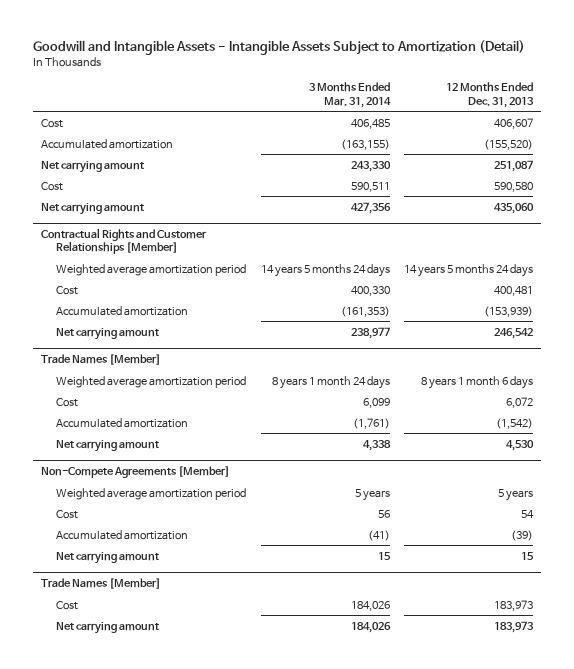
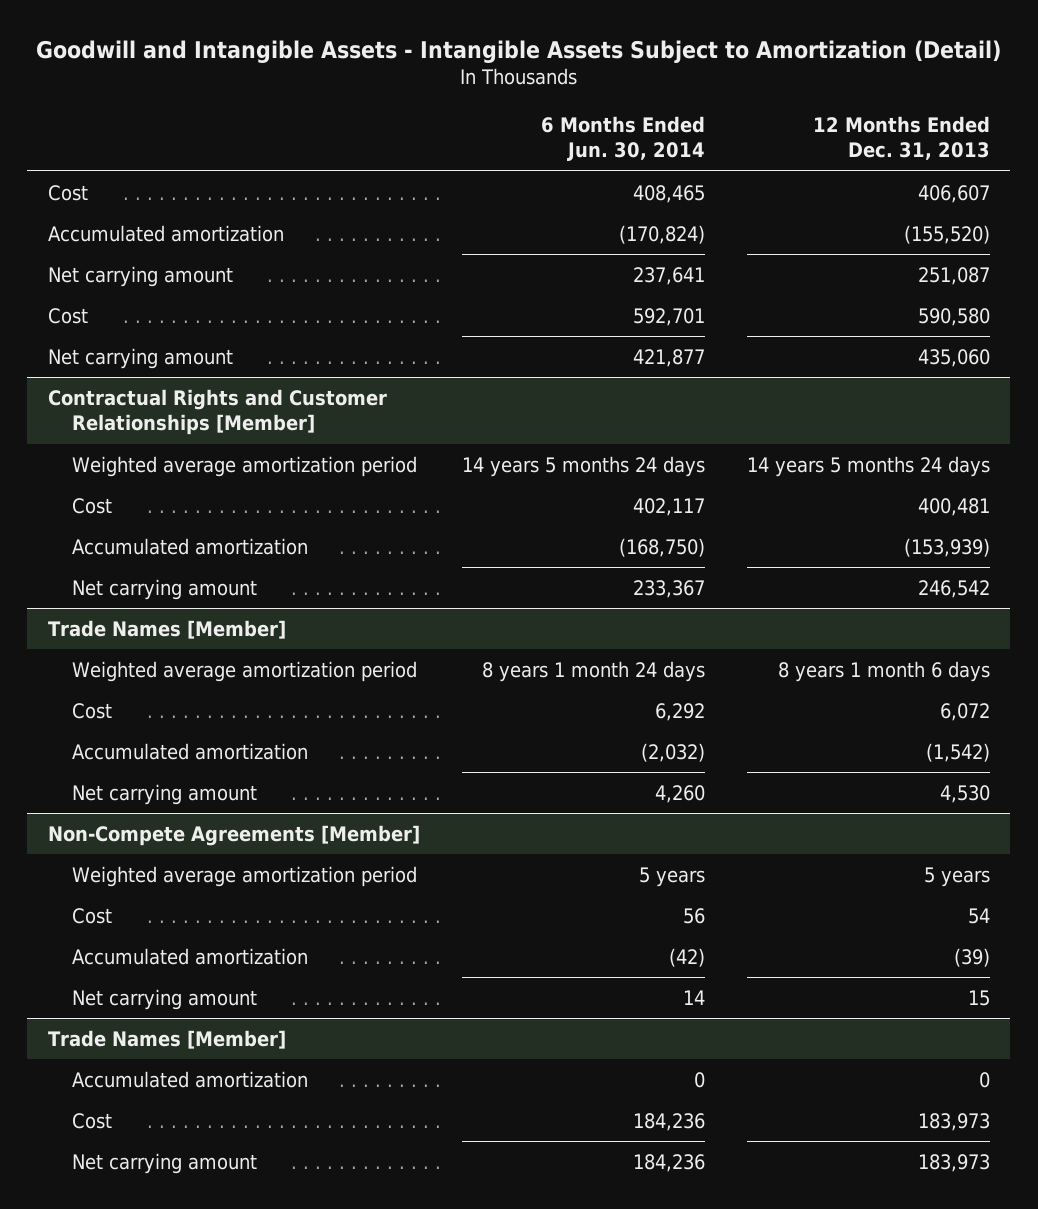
- | 3 Months Ended Mar. 31, 2014 | 12 Months Ended Dec. 31, 2013
+ | 6 Months Ended Jun. 30, 2014 | 12 Months Ended Dec. 31, 2013
@ Trade Names [Member]
+ Accumulated amortization | 0 | 0

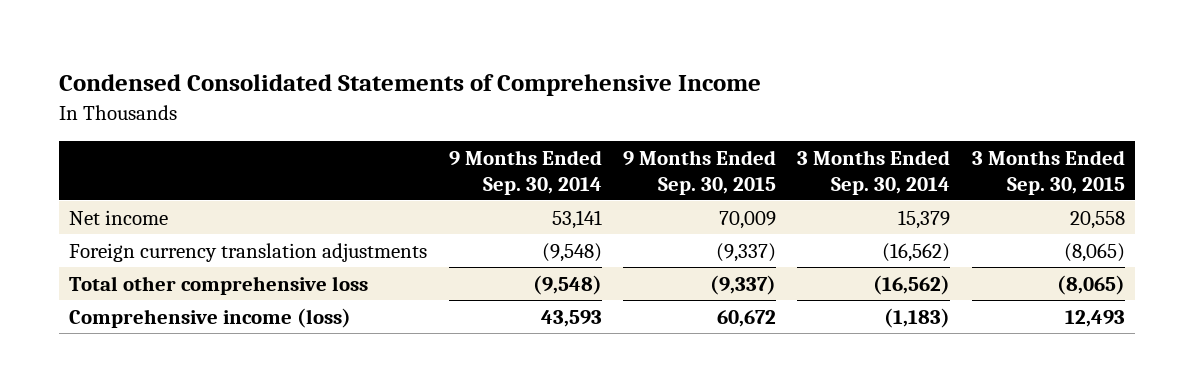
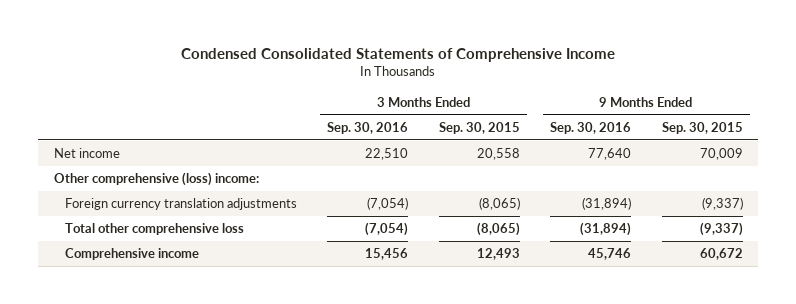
- | 9 Months Ended Sep. 30, 2014 | 9 Months Ended Sep. 30, 2015 | 3 Months Ended Sep. 30, 2014 | 3 Months Ended Sep. 30, 2015
+ | 3 Months Ended Sep. 30, 2016 | 3 Months Ended Sep. 30, 2015 | 9 Months Ended Sep. 30, 2016 | 9 Months Ended Sep. 30, 2015
+ Other comprehensive (loss) income:
- Comprehensive income (loss) | 43,593 | 60,672 | (1,183) | 12,493
+ Comprehensive income | 15,456 | 12,493 | 45,746 | 60,672

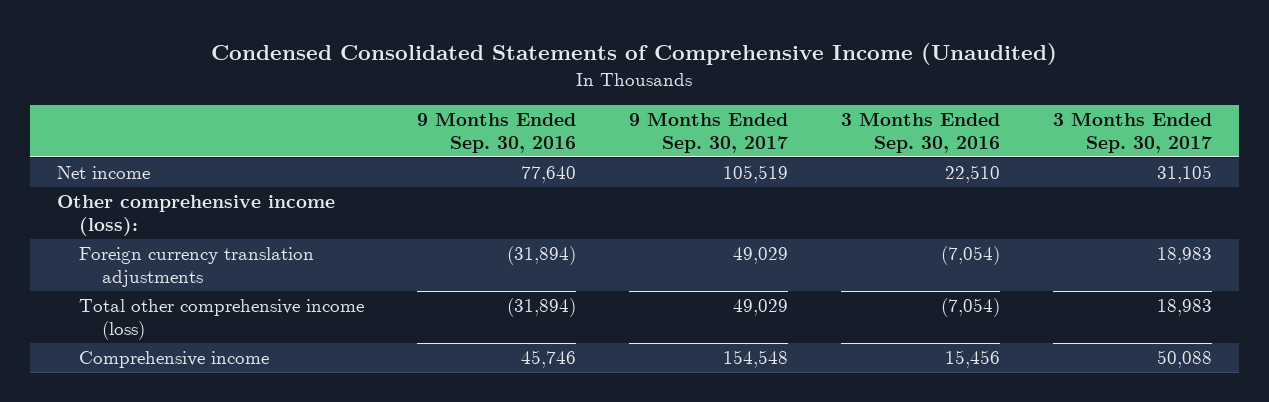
- Condensed Consolidated Statements of Comprehensive Income
+ Condensed Consolidated Statements of Comprehensive Income (Unaudited)
- | 3 Months Ended Sep. 30, 2016 | 3 Months Ended Sep. 30, 2015 | 9 Months Ended Sep. 30, 2016 | 9 Months Ended Sep. 30, 2015
+ | 9 Months Ended Sep. 30, 2016 | 9 Months Ended Sep. 30, 2017 | 3 Months Ended Sep. 30, 2016 | 3 Months Ended Sep. 30, 2017
- Other comprehensive (loss) income:
+ Other comprehensive income (loss):
- Total other comprehensive loss | (7,054) | (8,065) | (31,894) | (9,337)
+ Total other comprehensive income (loss) | (31,894) | 49,029 | (7,054) | 18,983

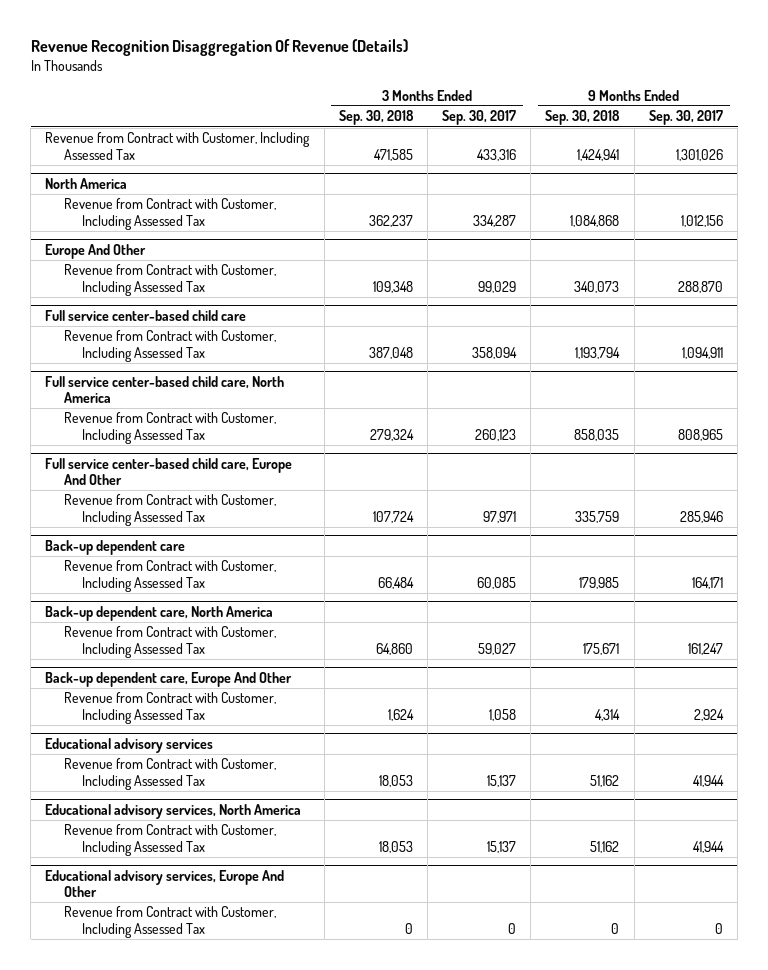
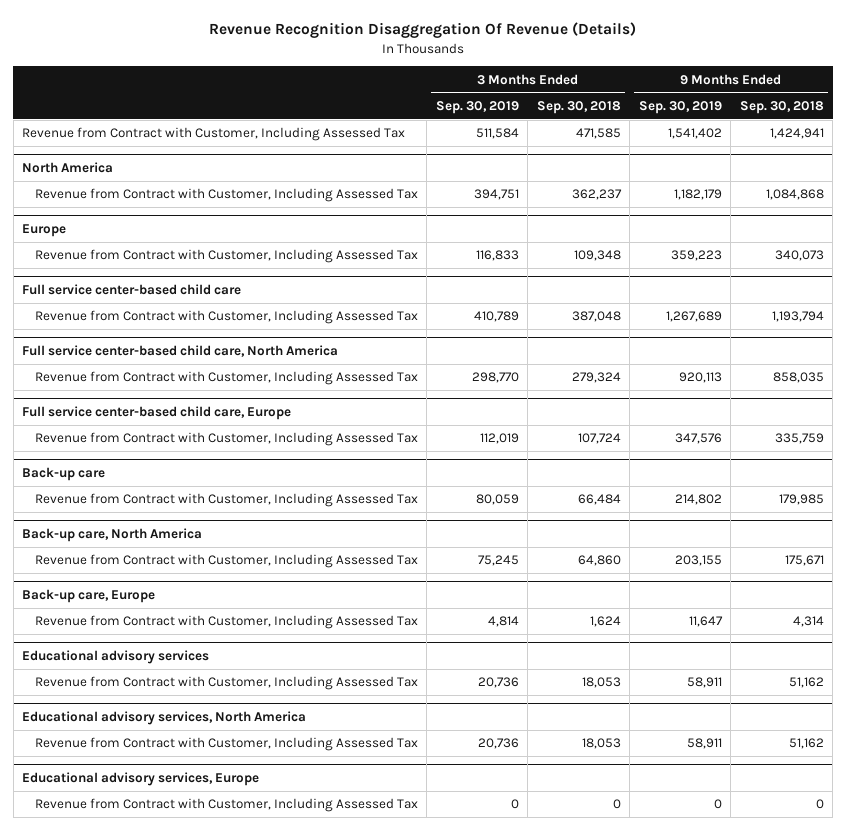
- | 3 Months Ended Sep. 30, 2018 | 3 Months Ended Sep. 30, 2017 | 9 Months Ended Sep. 30, 2018 | 9 Months Ended Sep. 30, 2017
+ | 3 Months Ended Sep. 30, 2019 | 3 Months Ended Sep. 30, 2018 | 9 Months Ended Sep. 30, 2019 | 9 Months Ended Sep. 30, 2018
- Europe And Other
+ Europe
- Full service center-based child care, Europe And Other
+ Full service center-based child care, Europe
- Back-up dependent care
+ Back-up care
- Back-up dependent care, North America
+ Back-up care, North America
- Back-up dependent care, Europe And Other
+ Back-up care, Europe
- Educational advisory services, Europe And Other
+ Educational advisory services, Europe

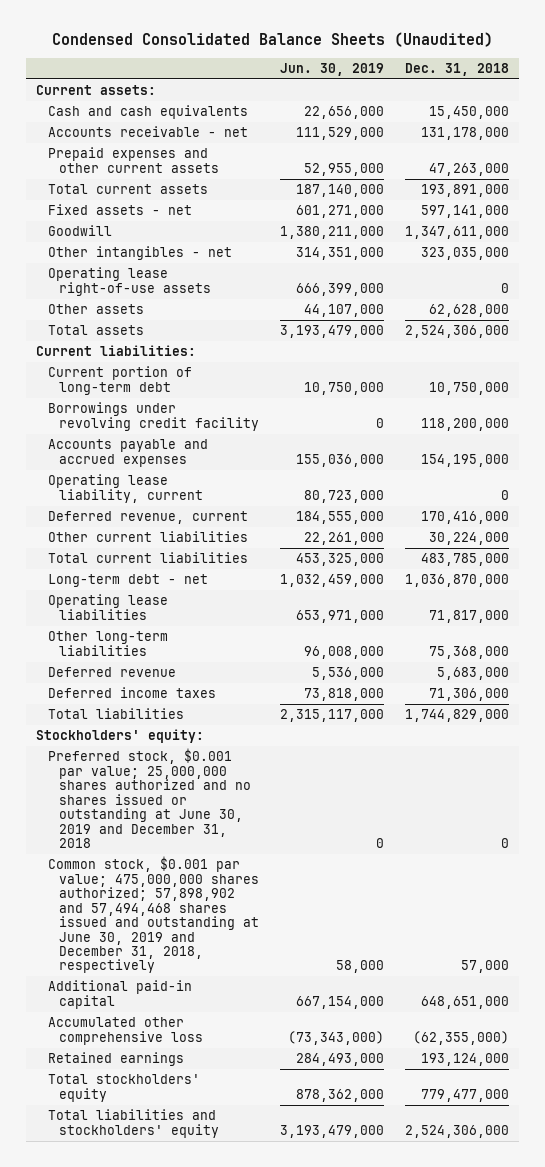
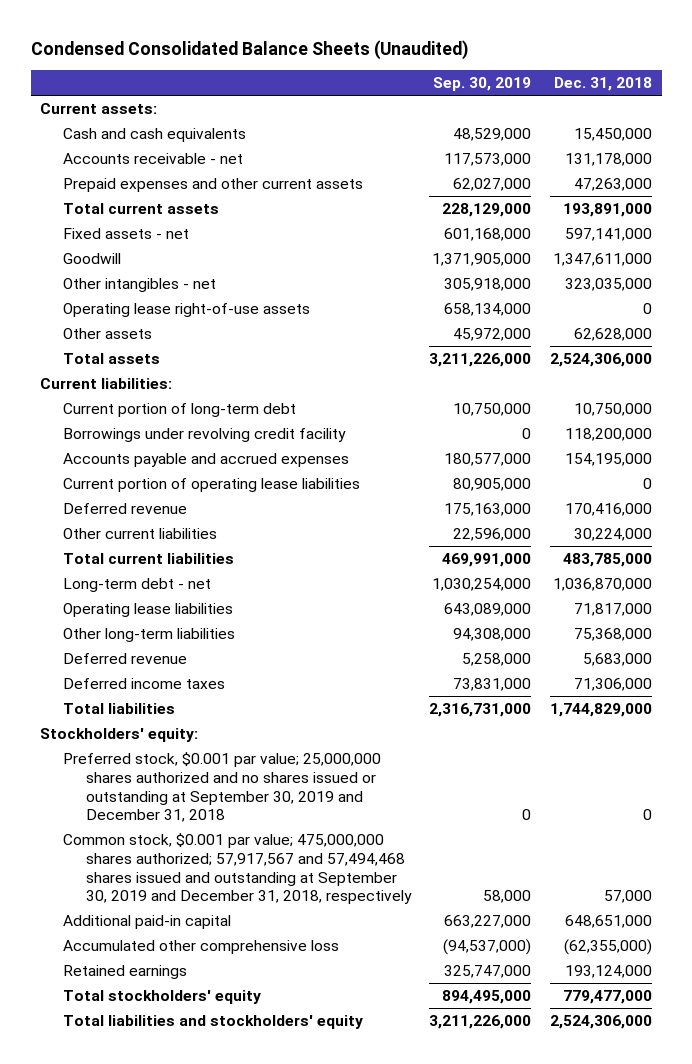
- | Jun. 30, 2019 | Dec. 31, 2018
+ | Sep. 30, 2019 | Dec. 31, 2018
- Operating lease liability, current | 80,723,000 | 0
- Deferred revenue, current | 184,555,000 | 170,416,000
+ Current portion of operating lease liabilities | 80,905,000 | 0
+ Deferred revenue | 175,163,000 | 170,416,000
- Preferred stock, $0.001 par value; 25,000,000 shares authorized and no shares issued or outstanding at June 30, 2019 and December 31, 2018 | 0 | 0
- Common stock, $0.001 par value; 475,000,000 shares authorized; 57,898,902 and 57,494,468 shares issued and outstanding at June 30, 2019 and December 31, 2018, respectively | 58,000 | 57,000
+ Preferred stock, $0.001 par value; 25,000,000 shares authorized and no shares issued or outstanding at September 30, 2019 and December 31, 2018 | 0 | 0
+ Common stock, $0.001 par value; 475,000,000 shares authorized; 57,917,567 and 57,494,468 shares issued and outstanding at September 30, 2019 and December 31, 2018, respectively | 58,000 | 57,000

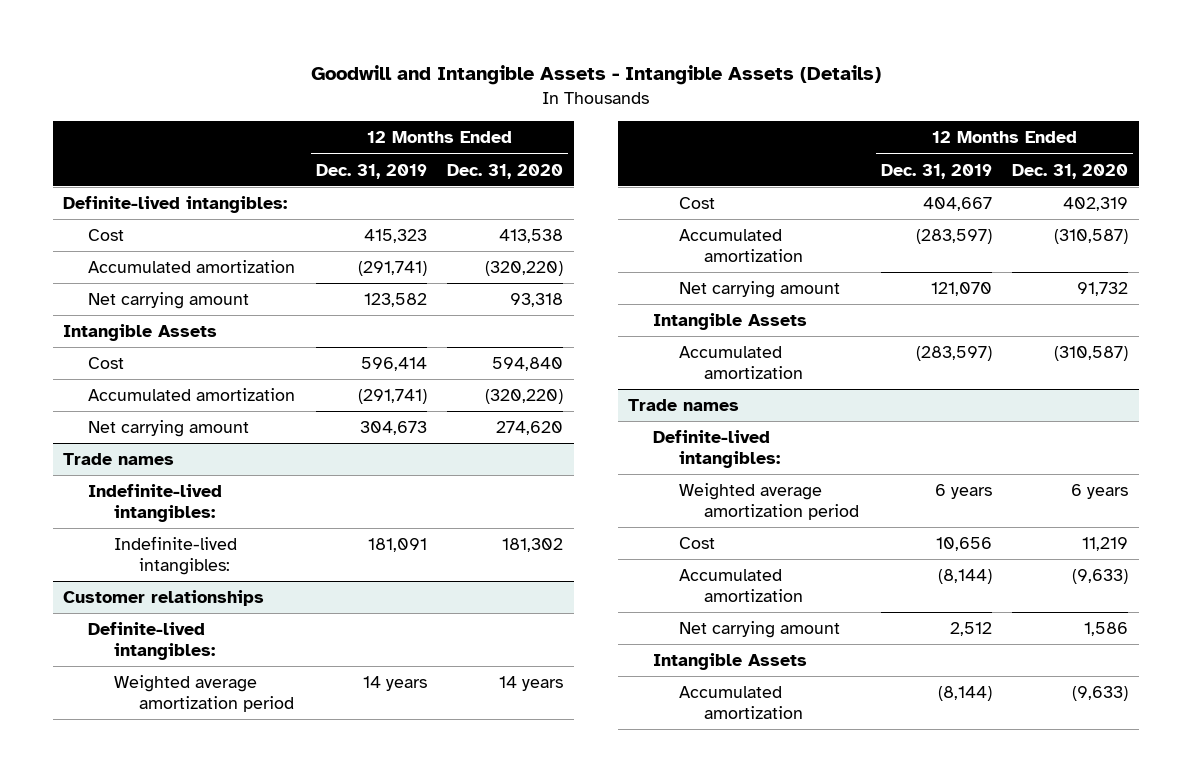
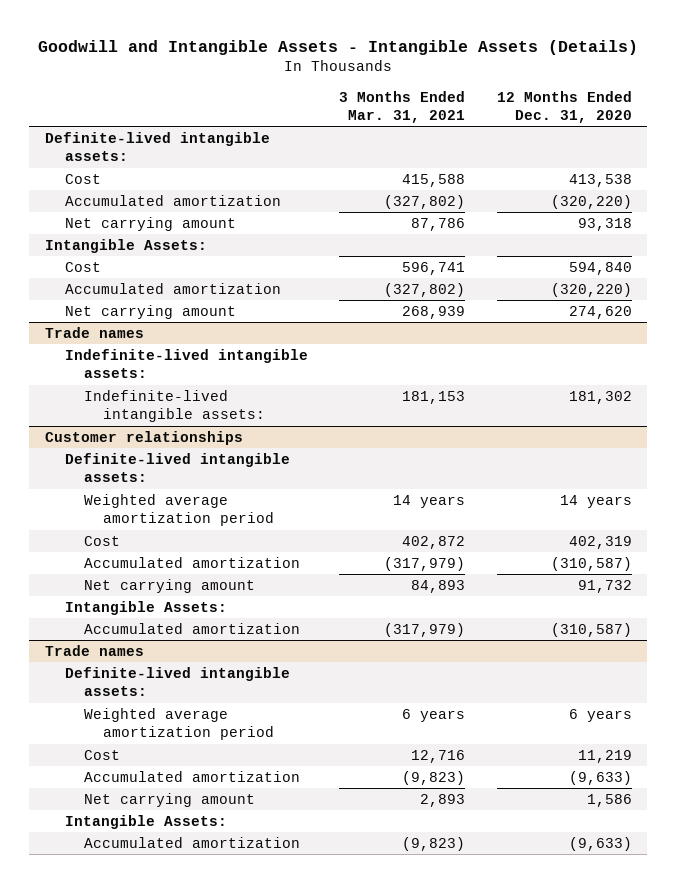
- | 12 Months Ended Dec. 31, 2019 | 12 Months Ended Dec. 31, 2020
+ | 3 Months Ended Mar. 31, 2021 | 12 Months Ended Dec. 31, 2020
- Definite-lived intangibles:
+ Definite-lived intangible assets:
- Intangible Assets
+ Intangible Assets:
@ Trade names
- Indefinite-lived intangibles:
- Indefinite-lived intangibles: | 181,091 | 181,302
+ Indefinite-lived intangible assets:
+ Indefinite-lived intangible assets: | 181,153 | 181,302
@ Customer relationships
- Definite-lived intangibles:
+ Definite-lived intangible assets:
- Intangible Assets
+ Intangible Assets:
@ Trade names
- Definite-lived intangibles:
+ Definite-lived intangible assets:
- Intangible Assets
+ Intangible Assets:

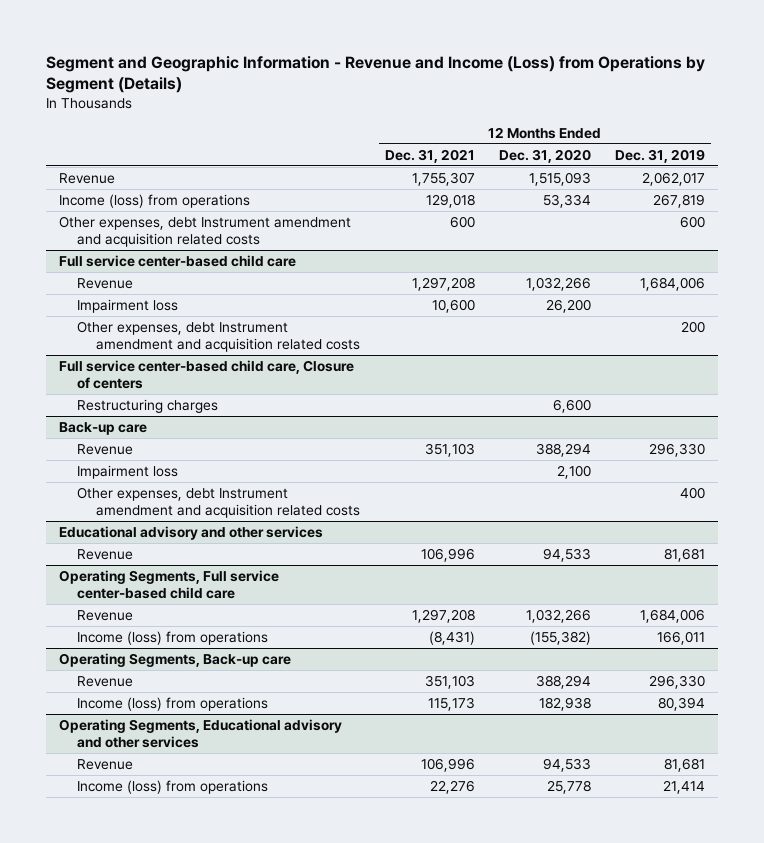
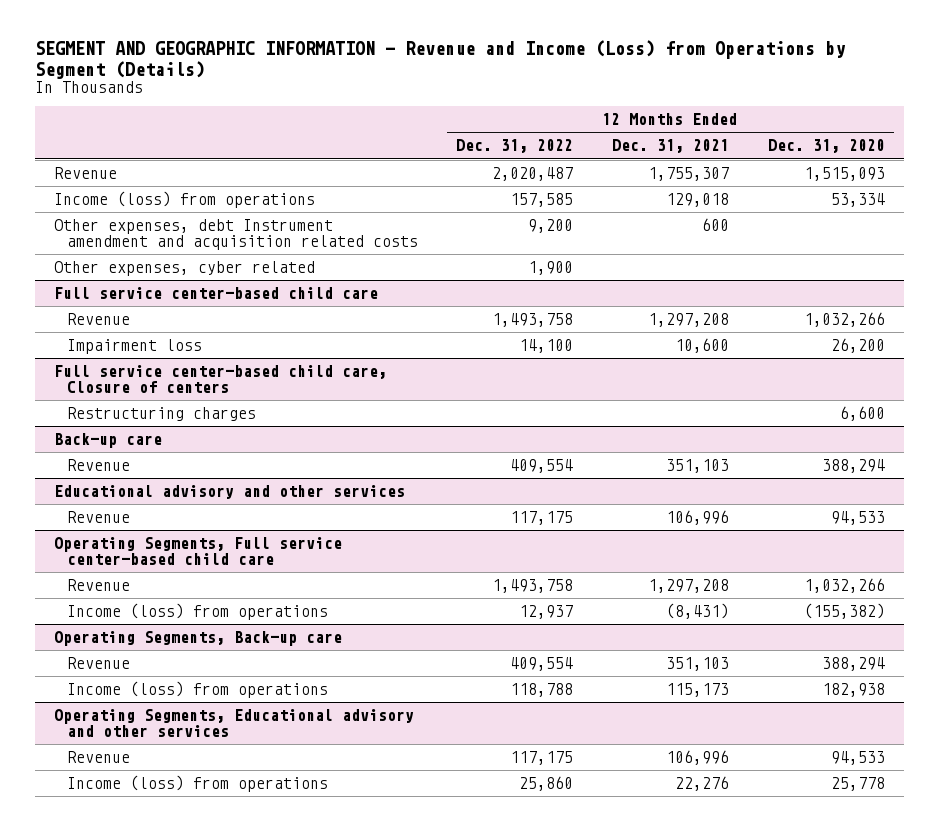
- Segment and Geographic Information - Revenue and Income (Loss) from Operations by Segment (Details)
+ SEGMENT AND GEOGRAPHIC INFORMATION - Revenue and Income (Loss) from Operations by Segment (Details)
- | 12 Months Ended Dec. 31, 2021 | 12 Months Ended Dec. 31, 2020 | 12 Months Ended Dec. 31, 2019
+ | 12 Months Ended Dec. 31, 2022 | 12 Months Ended Dec. 31, 2021 | 12 Months Ended Dec. 31, 2020
+ Other expenses, cyber related | 1,900 | |
@ Full service center-based child care
- Other expenses, debt Instrument amendment and acquisition related costs | | | 200
@ Back-up care
- Impairment loss | | 2,100 |
- Other expenses, debt Instrument amendment and acquisition related costs | | | 400

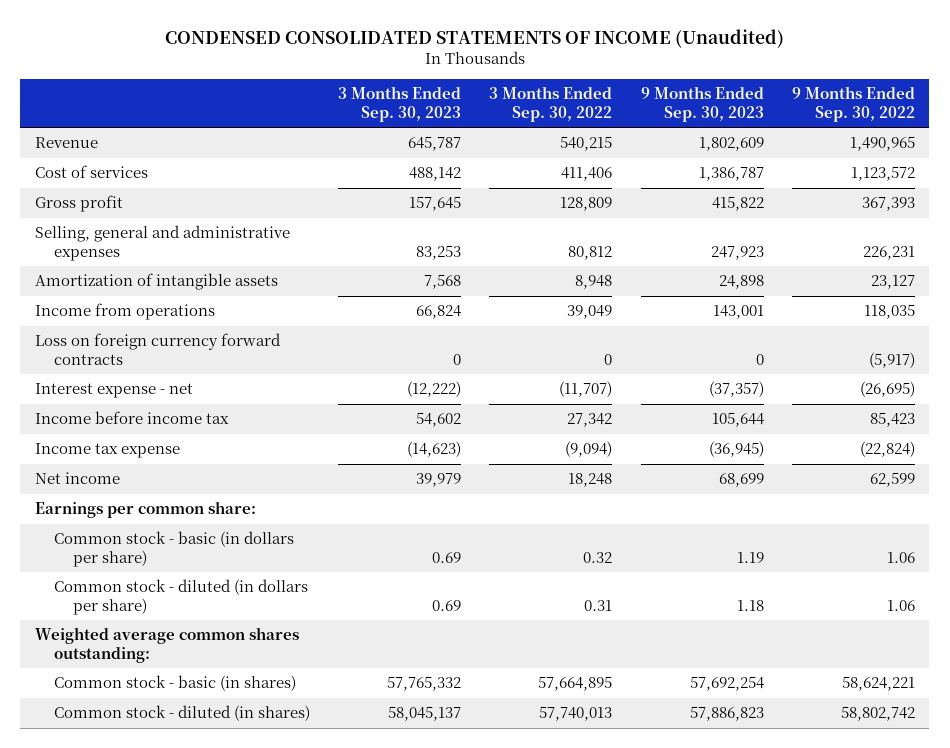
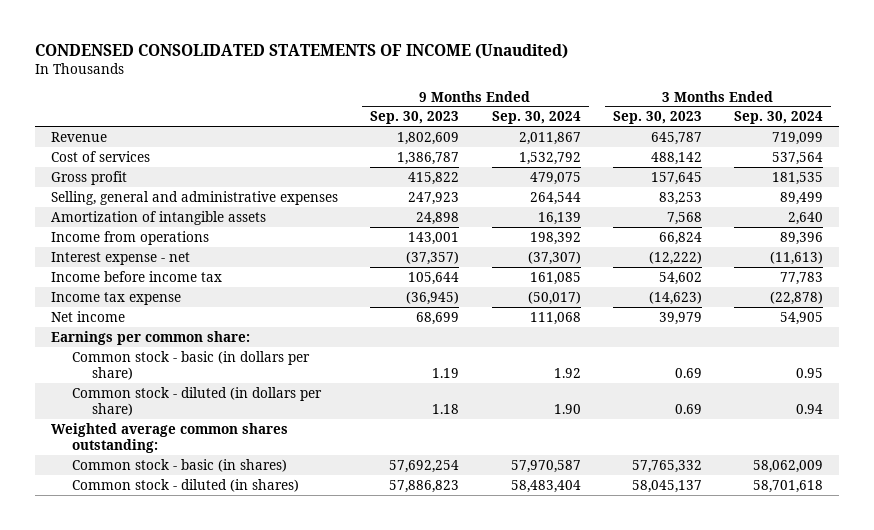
- | 3 Months Ended Sep. 30, 2023 | 3 Months Ended Sep. 30, 2022 | 9 Months Ended Sep. 30, 2023 | 9 Months Ended Sep. 30, 2022
+ | 9 Months Ended Sep. 30, 2023 | 9 Months Ended Sep. 30, 2024 | 3 Months Ended Sep. 30, 2023 | 3 Months Ended Sep. 30, 2024
- Loss on foreign currency forward contracts | 0 | 0 | 0 | (5,917)

